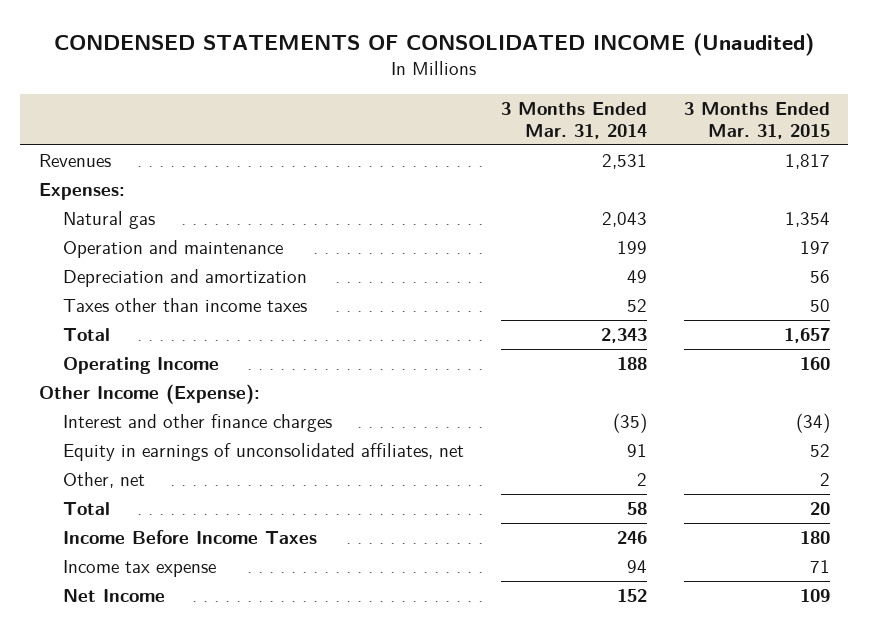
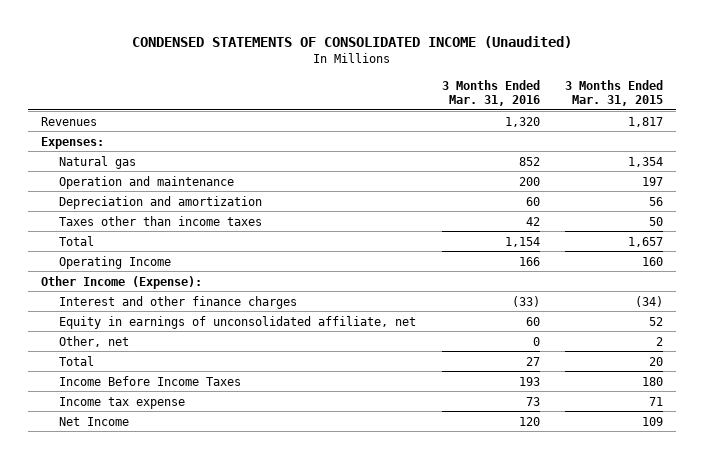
- | 3 Months Ended Mar. 31, 2014 | 3 Months Ended Mar. 31, 2015
+ | 3 Months Ended Mar. 31, 2016 | 3 Months Ended Mar. 31, 2015
- Equity in earnings of unconsolidated affiliates, net | 91 | 52
+ Equity in earnings of unconsolidated affiliate, net | 60 | 52

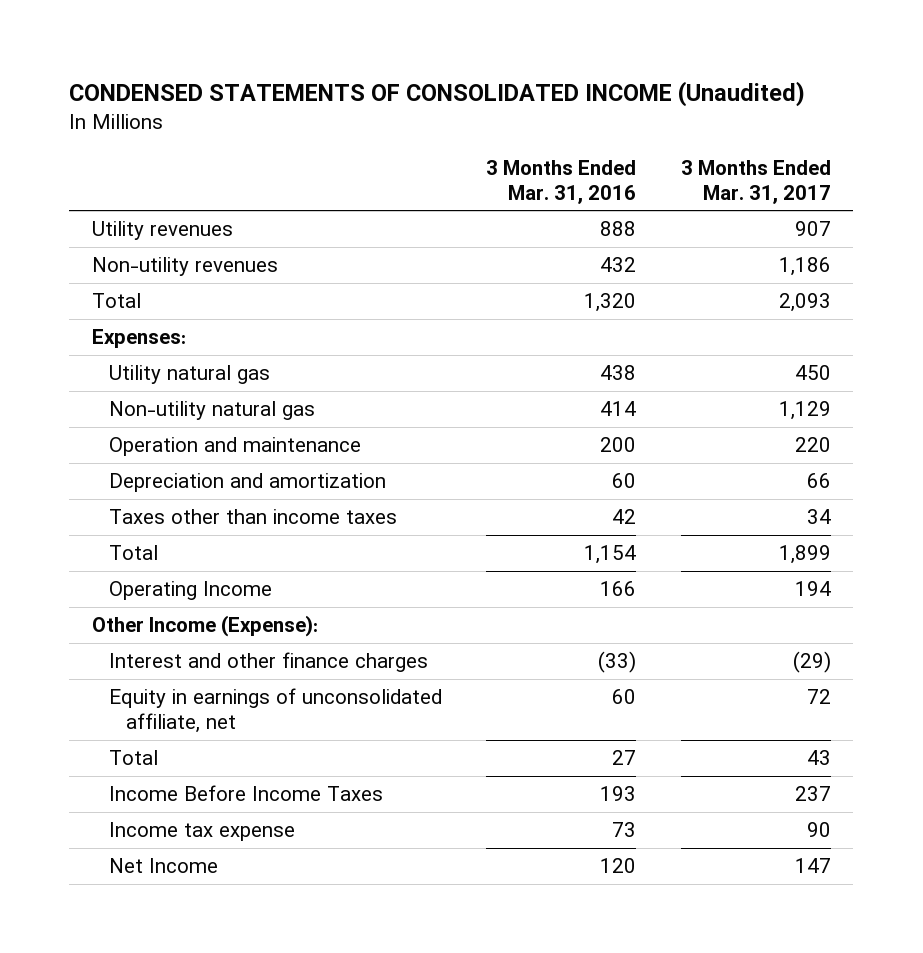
- | 3 Months Ended Mar. 31, 2016 | 3 Months Ended Mar. 31, 2015
+ | 3 Months Ended Mar. 31, 2016 | 3 Months Ended Mar. 31, 2017
- Revenues | 1,320 | 1,817
+ Utility revenues | 888 | 907
+ Non-utility revenues | 432 | 1,186
+ Total | 1,320 | 2,093
- Natural gas | 852 | 1,354
+ Utility natural gas | 438 | 450
+ Non-utility natural gas | 414 | 1,129
- Other, net | 0 | 2

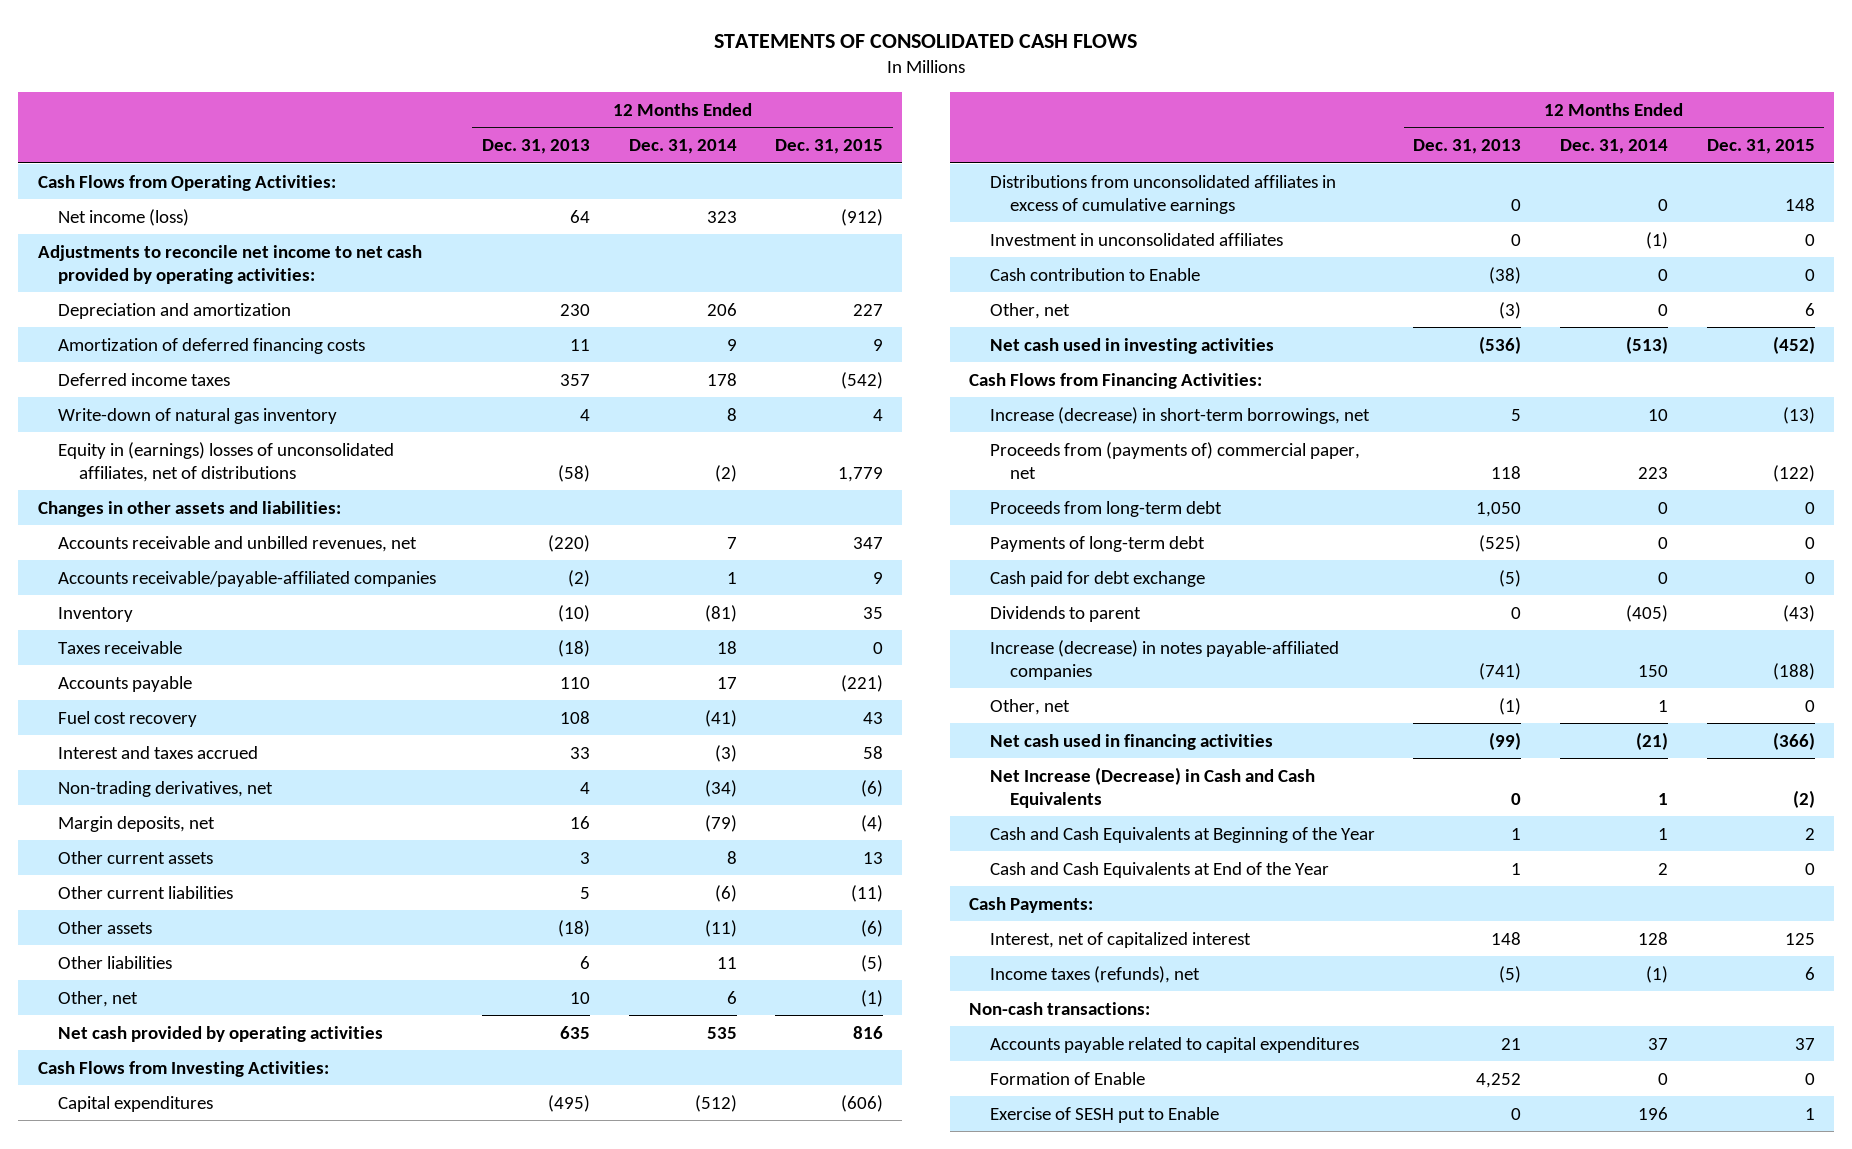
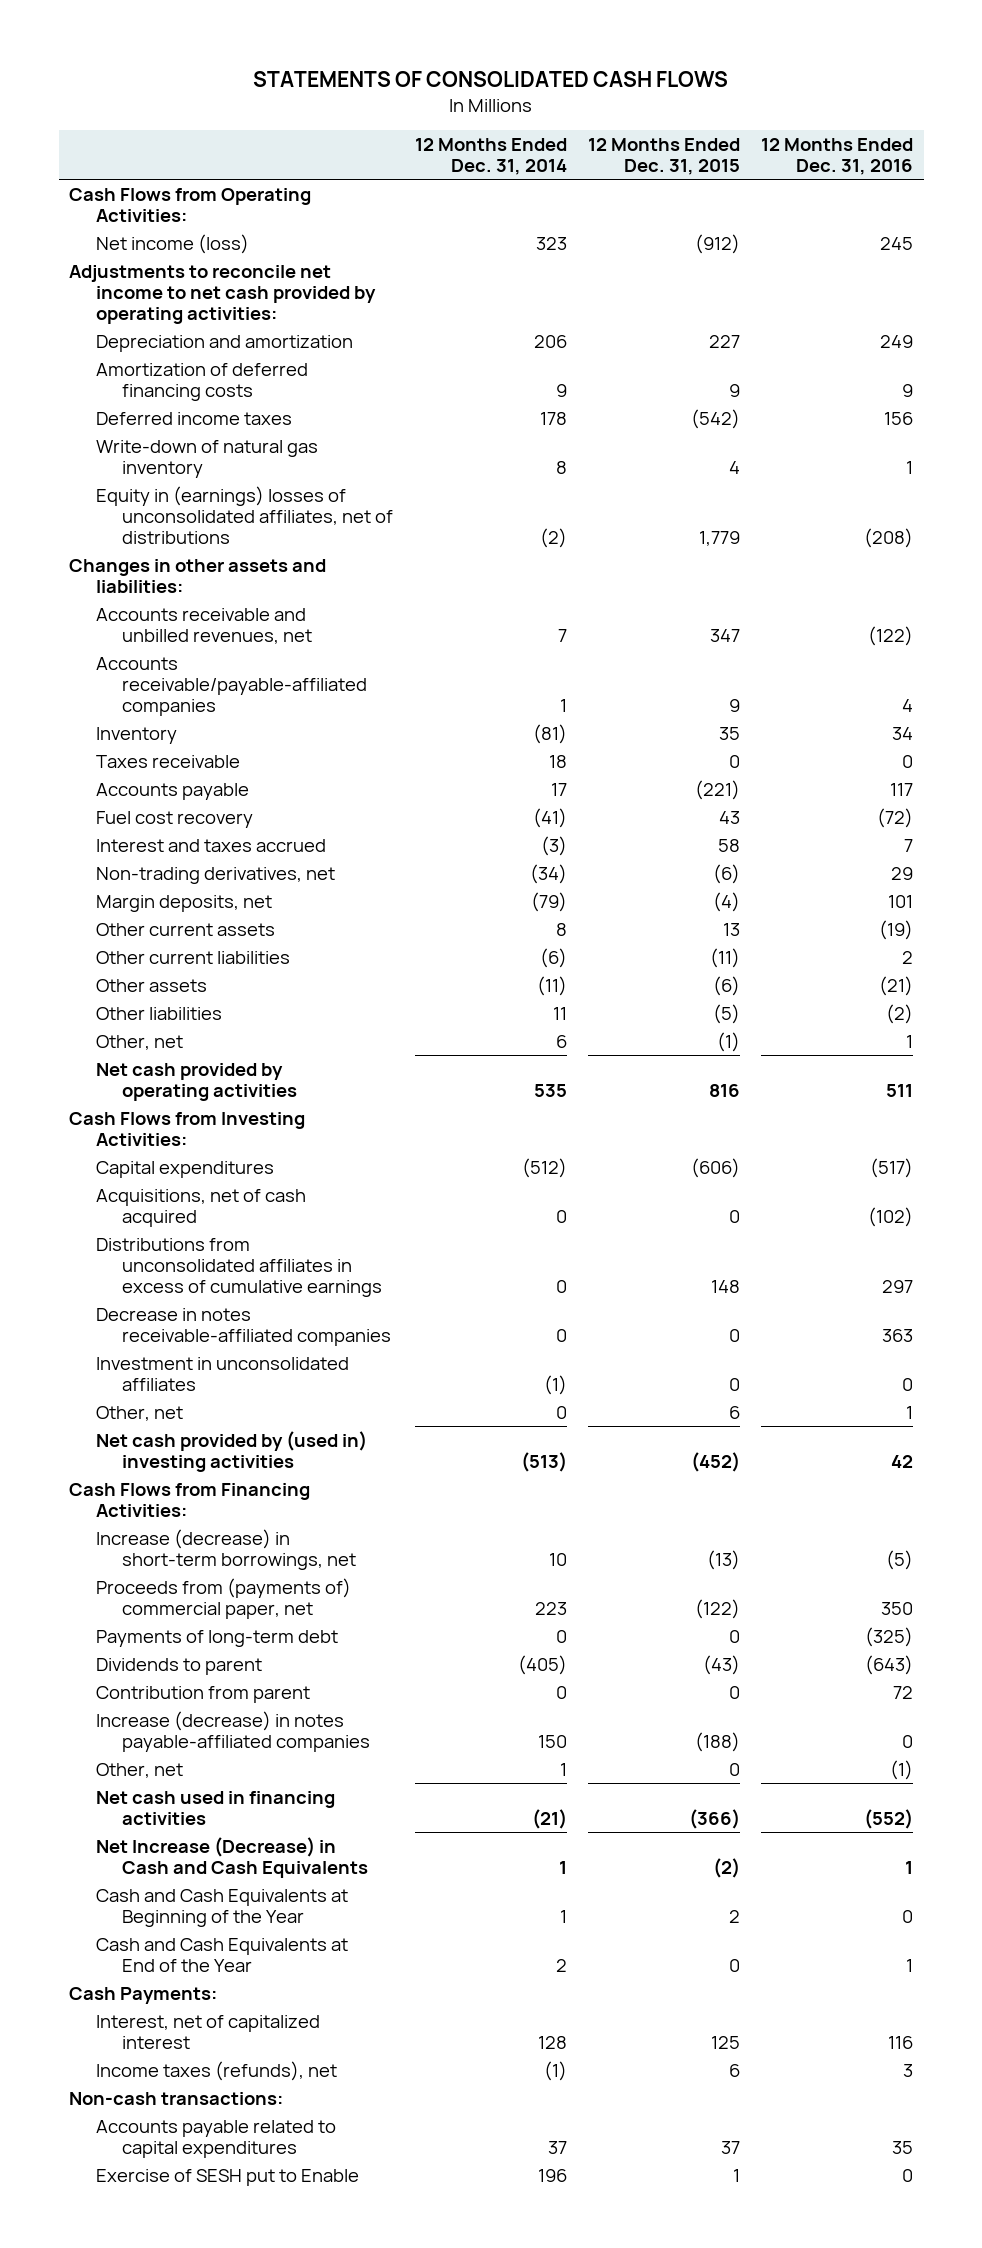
- | 12 Months Ended Dec. 31, 2013 | 12 Months Ended Dec. 31, 2014 | 12 Months Ended Dec. 31, 2015
+ | 12 Months Ended Dec. 31, 2014 | 12 Months Ended Dec. 31, 2015 | 12 Months Ended Dec. 31, 2016
+ Acquisitions, net of cash acquired | 0 | 0 | (102)
+ Decrease in notes receivable-affiliated companies | 0 | 0 | 363
- Cash contribution to Enable | (38) | 0 | 0
- Net cash used in investing activities | (536) | (513) | (452)
+ Net cash provided by (used in) investing activities | (513) | (452) | 42
- Proceeds from long-term debt | 1,050 | 0 | 0
- Cash paid for debt exchange | (5) | 0 | 0
+ Contribution from parent | 0 | 0 | 72
- Formation of Enable | 4,252 | 0 | 0

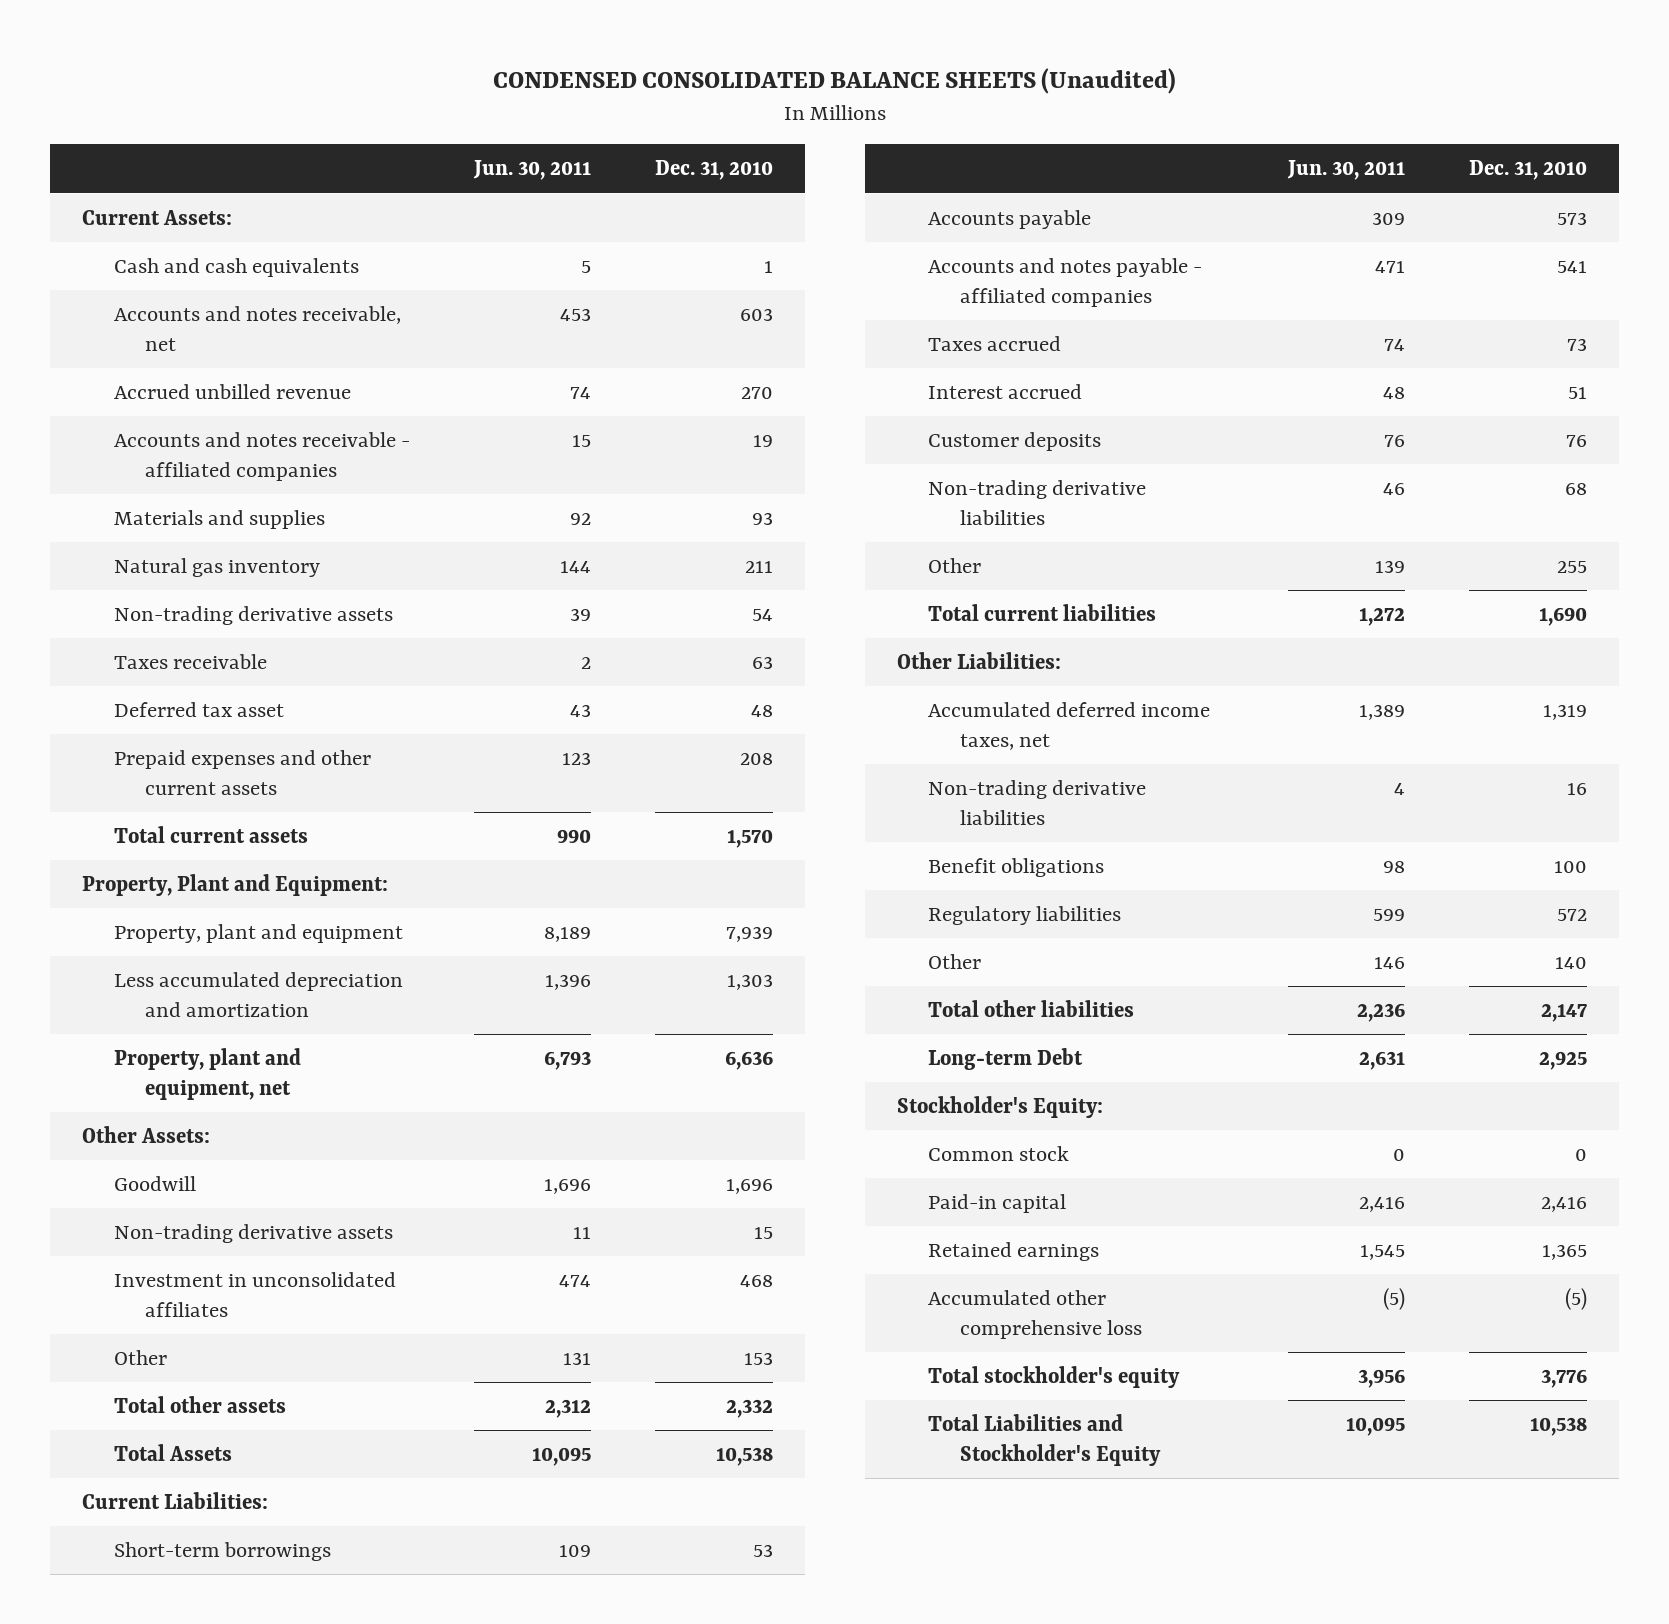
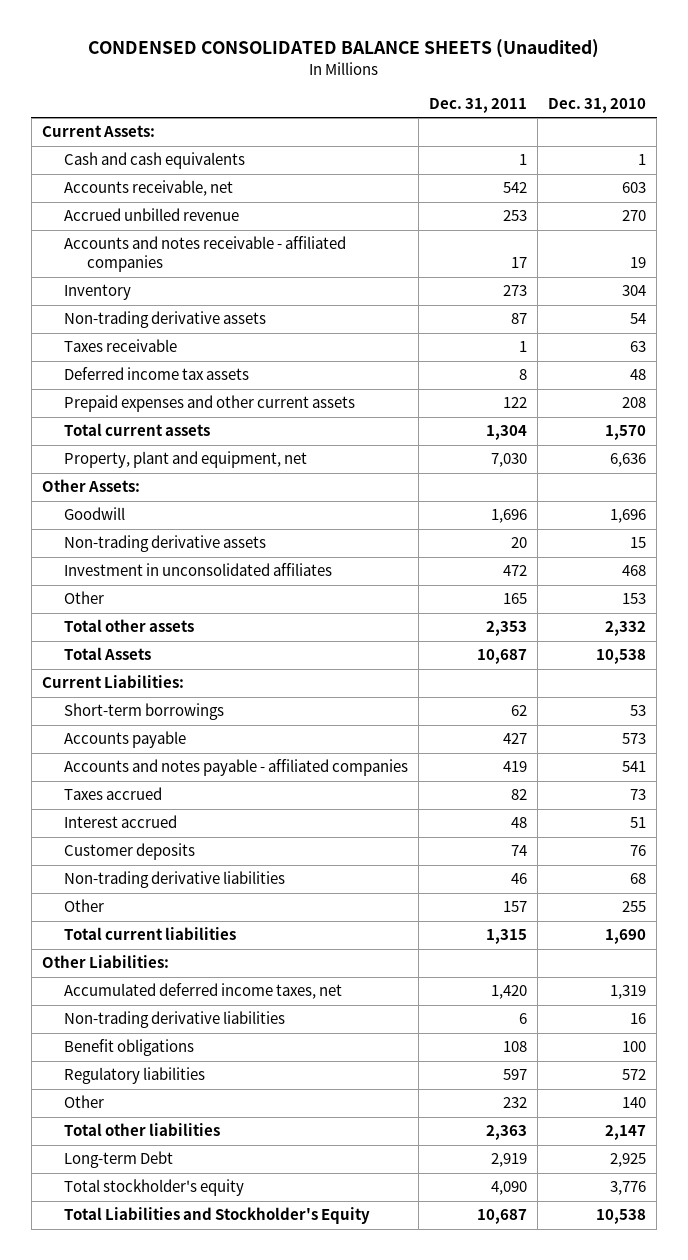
- | Jun. 30, 2011 | Dec. 31, 2010
+ | Dec. 31, 2011 | Dec. 31, 2010
- Accounts and notes receivable, net | 453 | 603
+ Accounts receivable, net | 542 | 603
- Materials and supplies | 92 | 93
- Natural gas inventory | 144 | 211
+ Inventory | 273 | 304
- Deferred tax asset | 43 | 48
+ Deferred income tax assets | 8 | 48
- Property, Plant and Equipment:
- Property, plant and equipment | 8,189 | 7,939
- Less accumulated depreciation and amortization | 1,396 | 1,303
- Stockholder's Equity:
- Common stock | 0 | 0
- Paid-in capital | 2,416 | 2,416
- Retained earnings | 1,545 | 1,365
- Accumulated other comprehensive loss | (5) | (5)

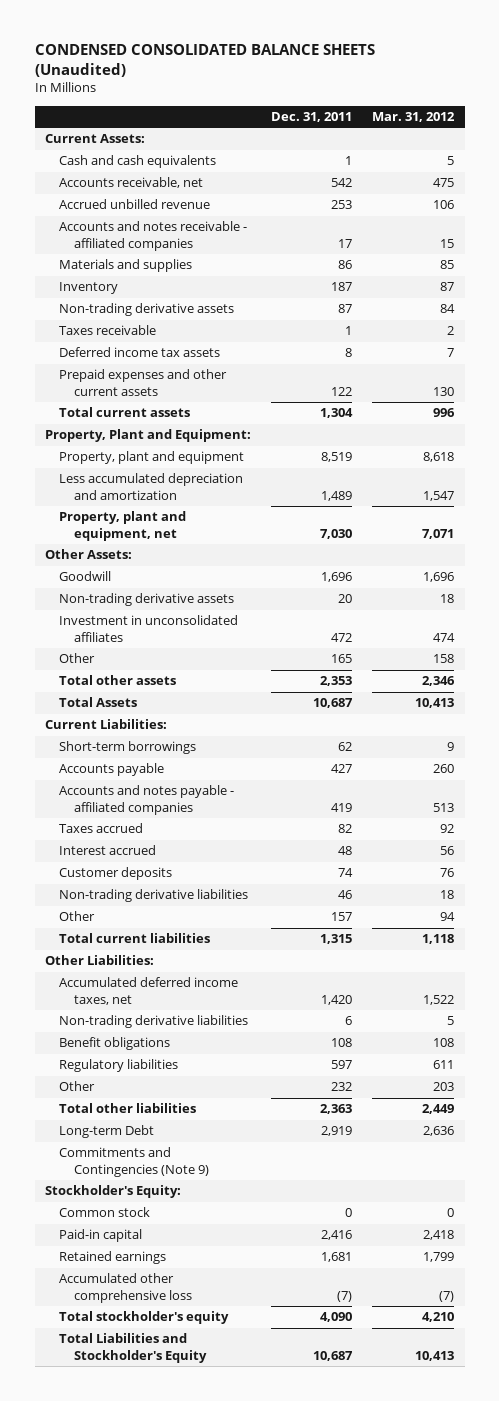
- | Dec. 31, 2011 | Dec. 31, 2010
+ | Dec. 31, 2011 | Mar. 31, 2012
- Inventory | 273 | 304
+ Materials and supplies | 86 | 85
+ Inventory | 187 | 87
+ Property, Plant and Equipment:
+ Property, plant and equipment | 8,519 | 8,618
+ Less accumulated depreciation and amortization | 1,489 | 1,547
+ Commitments and Contingencies (Note 9)
+ Stockholder's Equity:
+ Common stock | 0 | 0
+ Paid-in capital | 2,416 | 2,418
+ Retained earnings | 1,681 | 1,799
+ Accumulated other comprehensive loss | (7) | (7)

